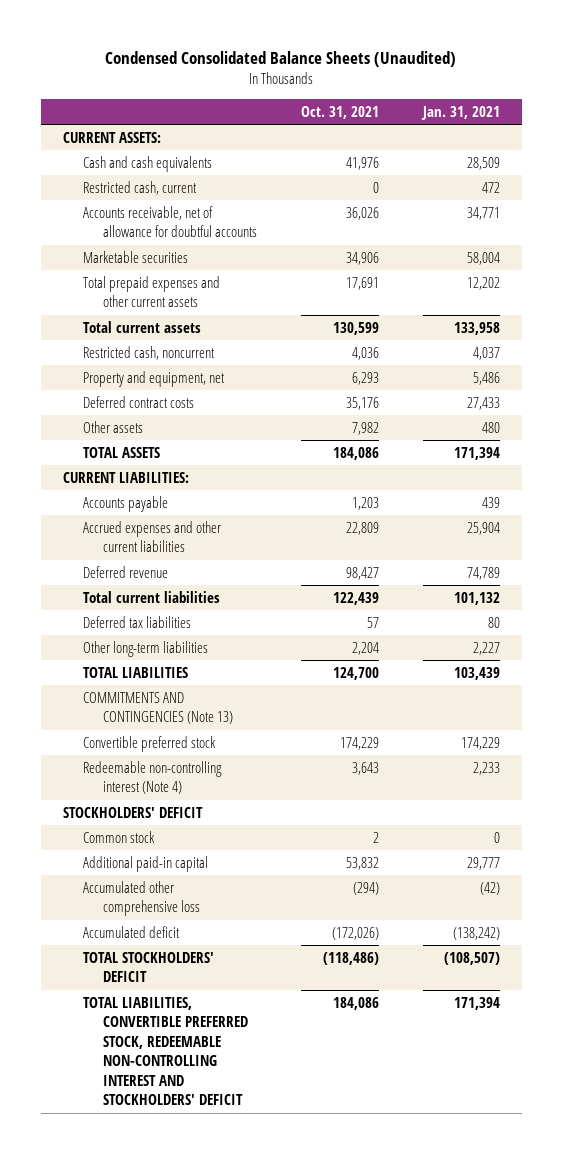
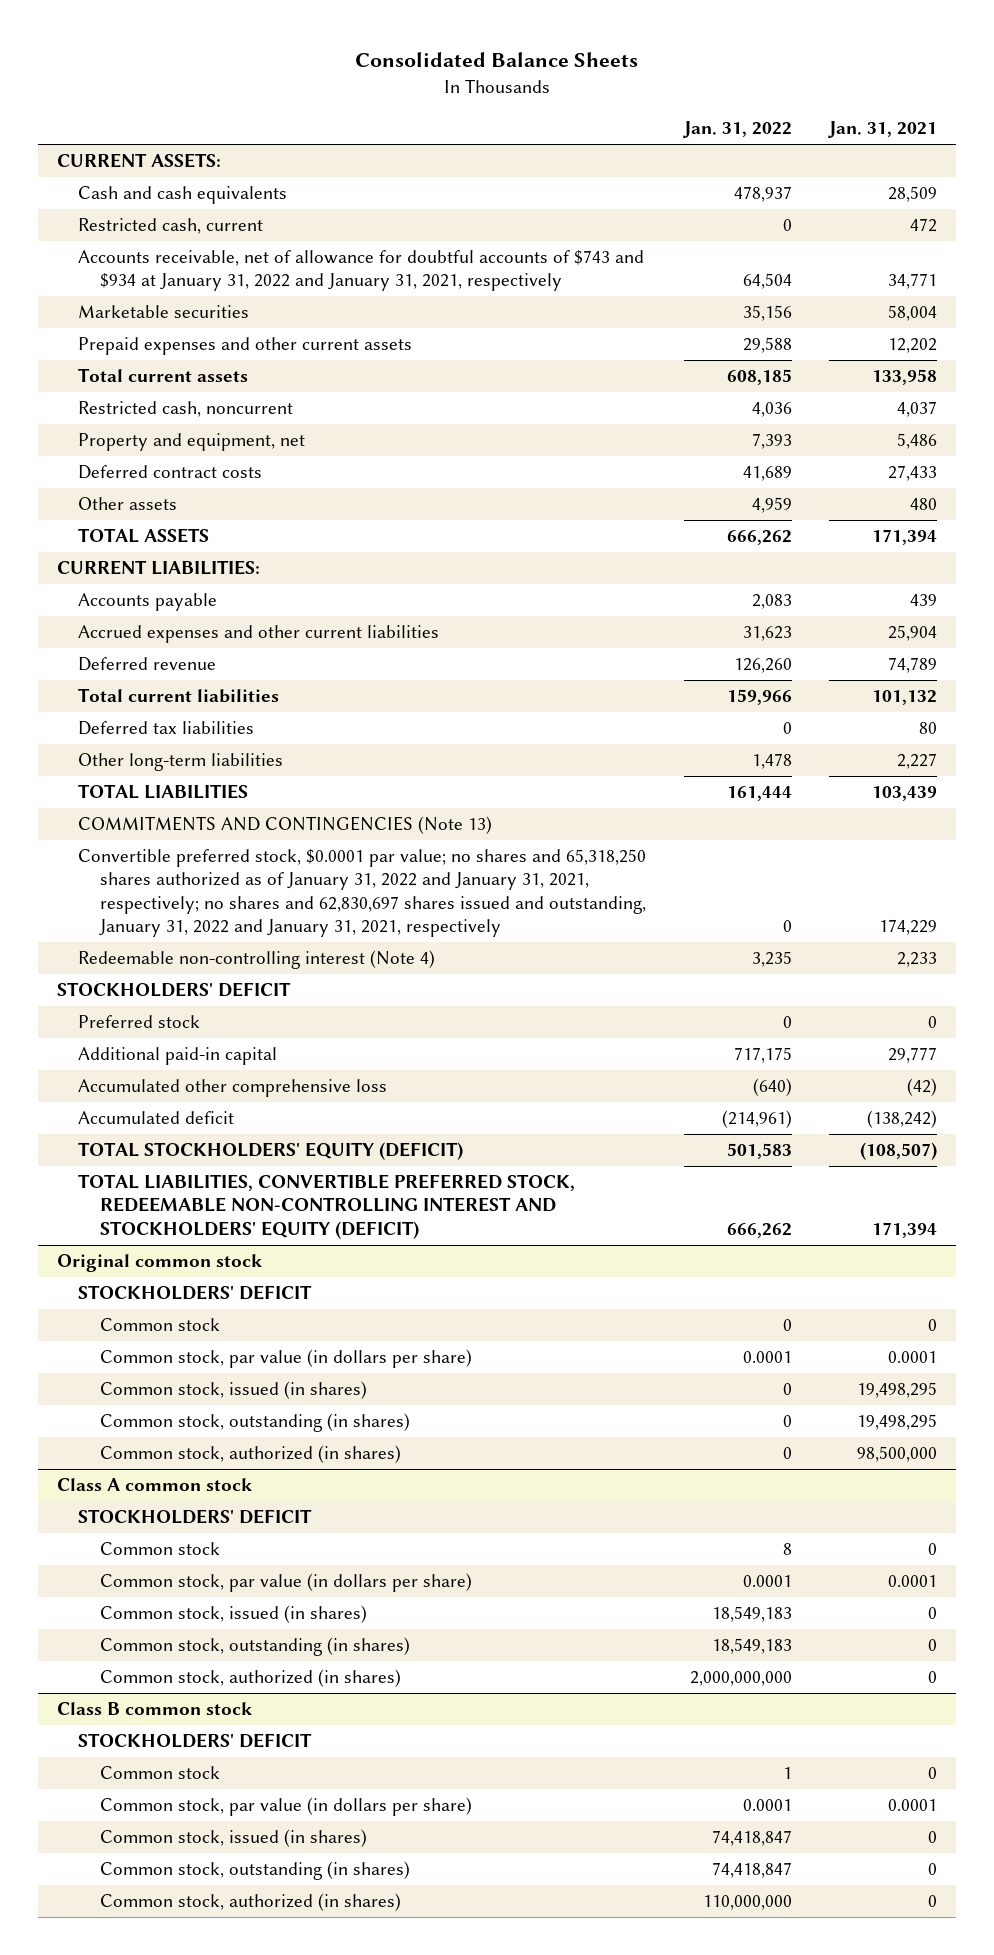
- Condensed Consolidated Balance Sheets (Unaudited)
+ Consolidated Balance Sheets
- | Oct. 31, 2021 | Jan. 31, 2021
+ | Jan. 31, 2022 | Jan. 31, 2021
- Accounts receivable, net of allowance for doubtful accounts | 36,026 | 34,771
+ Accounts receivable, net of allowance for doubtful accounts of $743 and $934 at January 31, 2022 and January 31, 2021, respectively | 64,504 | 34,771
- Total prepaid expenses and other current assets | 17,691 | 12,202
+ Prepaid expenses and other current assets | 29,588 | 12,202
- Convertible preferred stock | 174,229 | 174,229
+ Convertible preferred stock, $0.0001 par value; no shares and 65,318,250 shares authorized as of January 31, 2022 and January 31, 2021, respectively; no shares and 62,830,697 shares issued and outstanding, January 31, 2022 and January 31, 2021, respectively | 0 | 174,229
- Common stock | 2 | 0
+ Preferred stock | 0 | 0
- TOTAL STOCKHOLDERS' DEFICIT | (118,486) | (108,507)
- TOTAL LIABILITIES, CONVERTIBLE PREFERRED STOCK, REDEEMABLE NON-CONTROLLING INTEREST AND STOCKHOLDERS' DEFICIT | 184,086 | 171,394
+ TOTAL STOCKHOLDERS' EQUITY (DEFICIT) | 501,583 | (108,507)
+ TOTAL LIABILITIES, CONVERTIBLE PREFERRED STOCK, REDEEMABLE NON-CONTROLLING INTEREST AND STOCKHOLDERS' EQUITY (DEFICIT) | 666,262 | 171,394
+ Original common stock
+ STOCKHOLDERS' DEFICIT
+ Common stock | 0 | 0
+ Common stock, par value (in dollars per share) | 0.0001 | 0.0001
+ Common stock, issued (in shares) | 0 | 19,498,295
+ Common stock, outstanding (in shares) | 0 | 19,498,295
+ Common stock, authorized (in shares) | 0 | 98,500,000
+ Class A common stock
+ STOCKHOLDERS' DEFICIT
+ Common stock | 8 | 0
+ Common stock, par value (in dollars per share) | 0.0001 | 0.0001
+ Common stock, issued (in shares) | 18,549,183 | 0
+ Common stock, outstanding (in shares) | 18,549,183 | 0
+ Common stock, authorized (in shares) | 2,000,000,000 | 0
+ Class B common stock
+ STOCKHOLDERS' DEFICIT
+ Common stock | 1 | 0
+ Common stock, par value (in dollars per share) | 0.0001 | 0.0001
+ Common stock, issued (in shares) | 74,418,847 | 0
+ Common stock, outstanding (in shares) | 74,418,847 | 0
+ Common stock, authorized (in shares) | 110,000,000 | 0

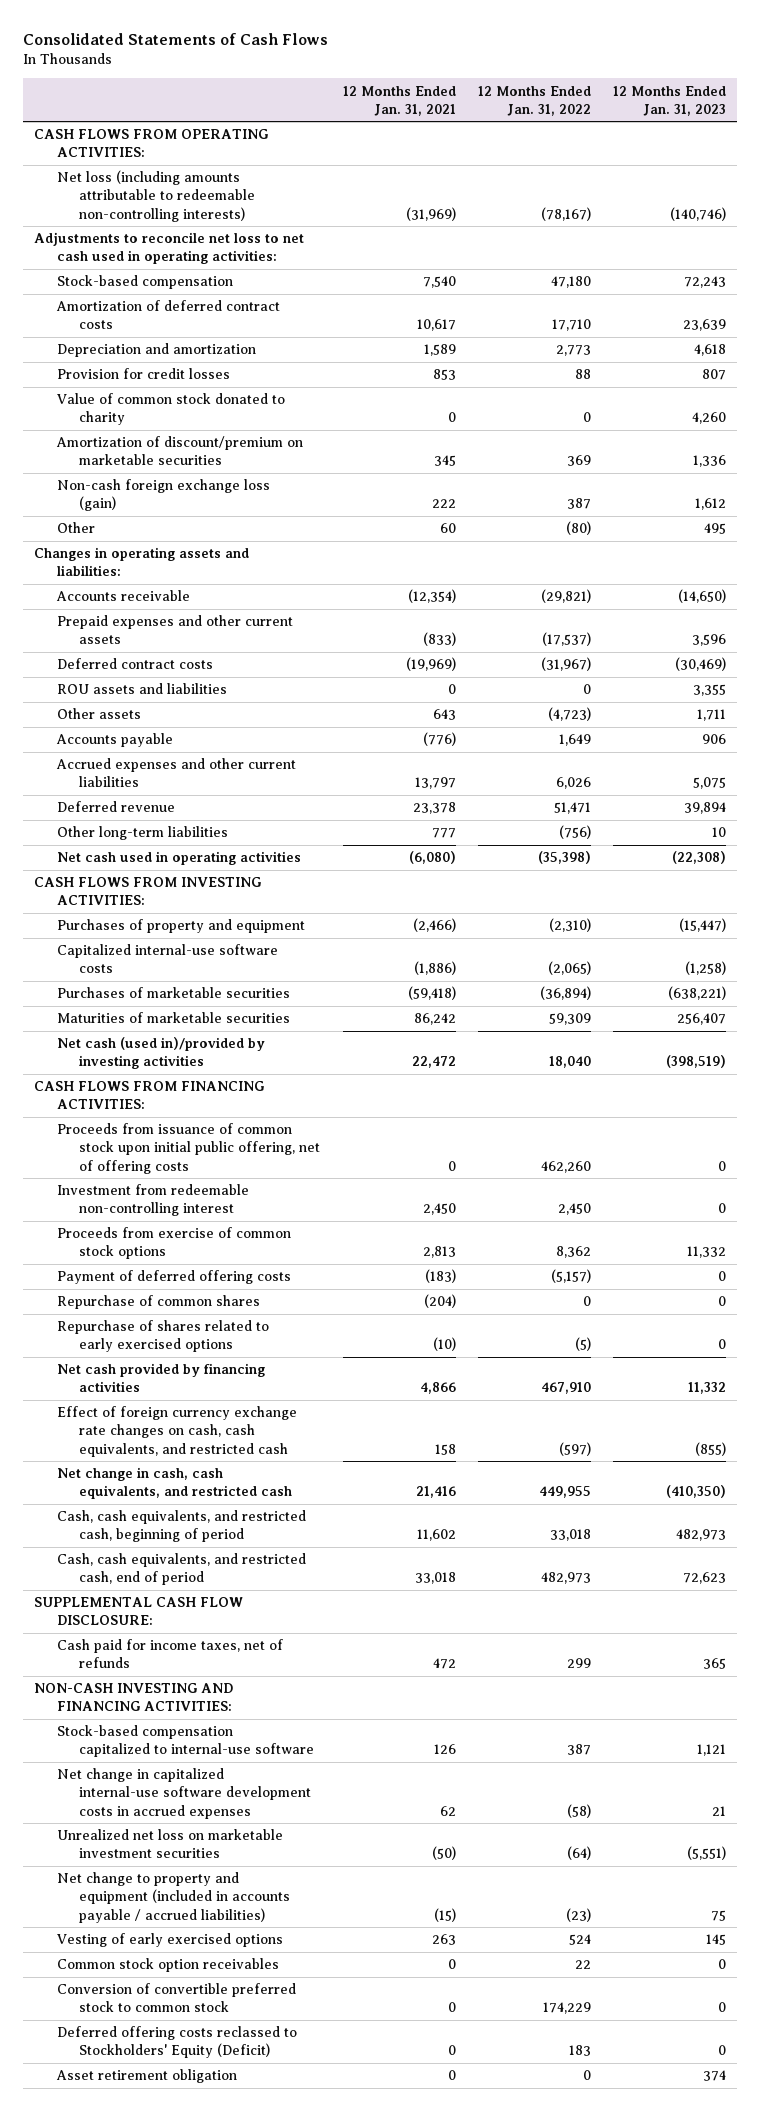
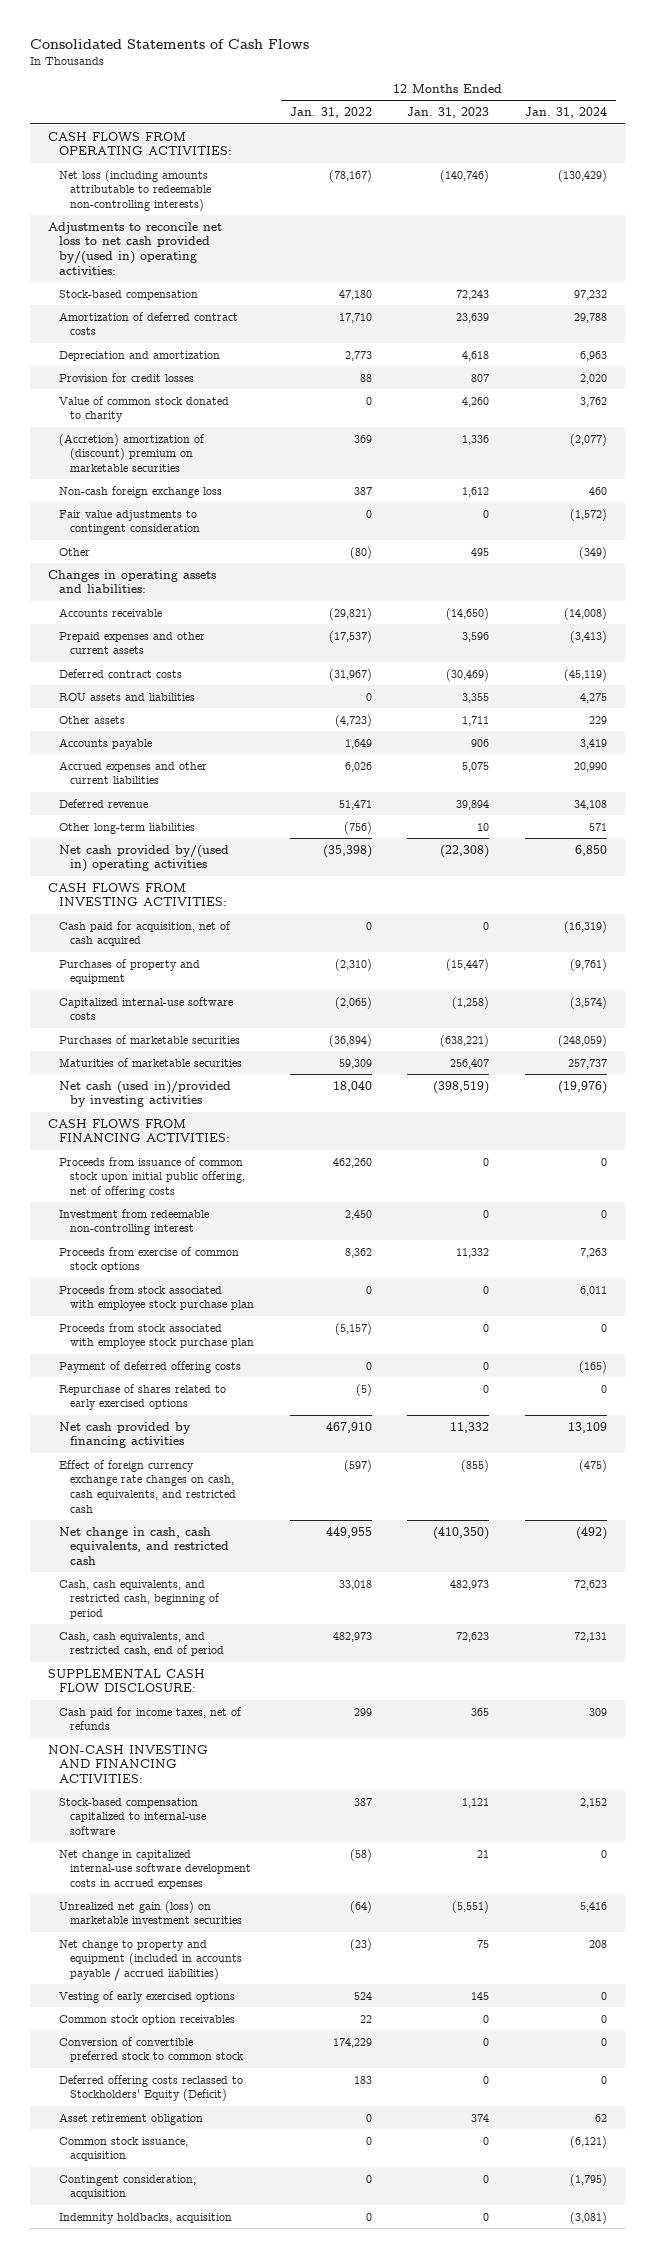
- | 12 Months Ended Jan. 31, 2021 | 12 Months Ended Jan. 31, 2022 | 12 Months Ended Jan. 31, 2023
+ | 12 Months Ended Jan. 31, 2022 | 12 Months Ended Jan. 31, 2023 | 12 Months Ended Jan. 31, 2024
- Adjustments to reconcile net loss to net cash used in operating activities:
+ Adjustments to reconcile net loss to net cash provided by/(used in) operating activities:
- Amortization of discount/premium on marketable securities | 345 | 369 | 1,336
- Non-cash foreign exchange loss (gain) | 222 | 387 | 1,612
+ (Accretion) amortization of (discount) premium on marketable securities | 369 | 1,336 | (2,077)
+ Non-cash foreign exchange loss | 387 | 1,612 | 460
+ Fair value adjustments to contingent consideration | 0 | 0 | (1,572)
- Net cash used in operating activities | (6,080) | (35,398) | (22,308)
+ Net cash provided by/(used in) operating activities | (35,398) | (22,308) | 6,850
+ Cash paid for acquisition, net of cash acquired | 0 | 0 | (16,319)
- Payment of deferred offering costs | (183) | (5,157) | 0
- Repurchase of common shares | (204) | 0 | 0
+ Proceeds from stock associated with employee stock purchase plan | 0 | 0 | 6,011
+ Proceeds from stock associated with employee stock purchase plan | (5,157) | 0 | 0
+ Payment of deferred offering costs | 0 | 0 | (165)
- Unrealized net loss on marketable investment securities | (50) | (64) | (5,551)
+ Unrealized net gain (loss) on marketable investment securities | (64) | (5,551) | 5,416
+ Common stock issuance, acquisition | 0 | 0 | (6,121)
+ Contingent consideration, acquisition | 0 | 0 | (1,795)
+ Indemnity holdbacks, acquisition | 0 | 0 | (3,081)

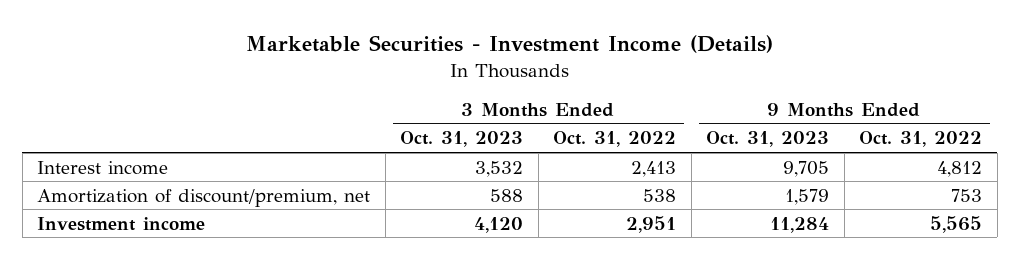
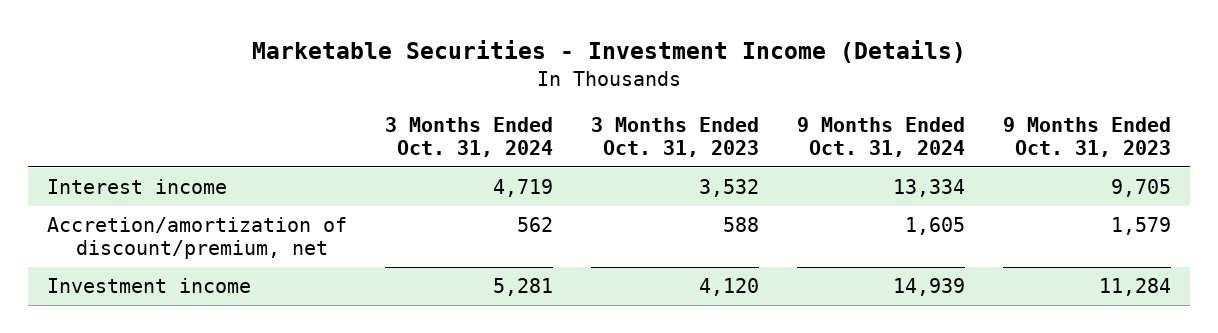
- | 3 Months Ended Oct. 31, 2023 | 3 Months Ended Oct. 31, 2022 | 9 Months Ended Oct. 31, 2023 | 9 Months Ended Oct. 31, 2022
+ | 3 Months Ended Oct. 31, 2024 | 3 Months Ended Oct. 31, 2023 | 9 Months Ended Oct. 31, 2024 | 9 Months Ended Oct. 31, 2023
- Amortization of discount/premium, net | 588 | 538 | 1,579 | 753
+ Accretion/amortization of discount/premium, net | 562 | 588 | 1,605 | 1,579

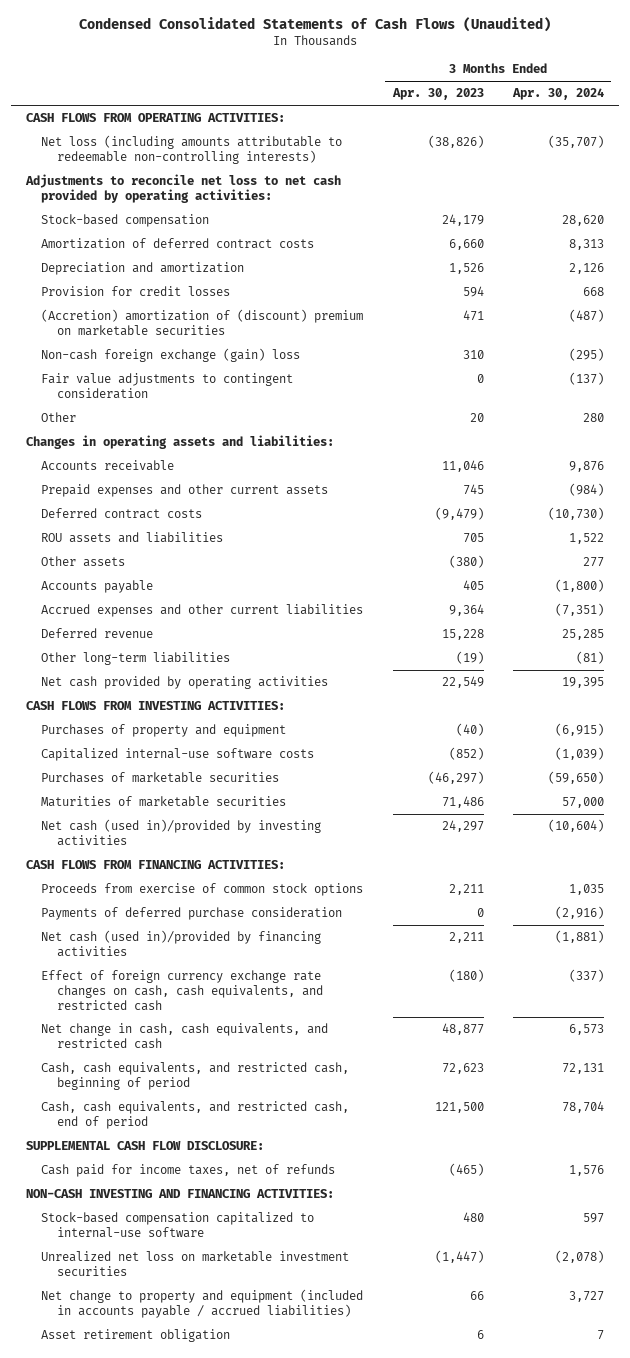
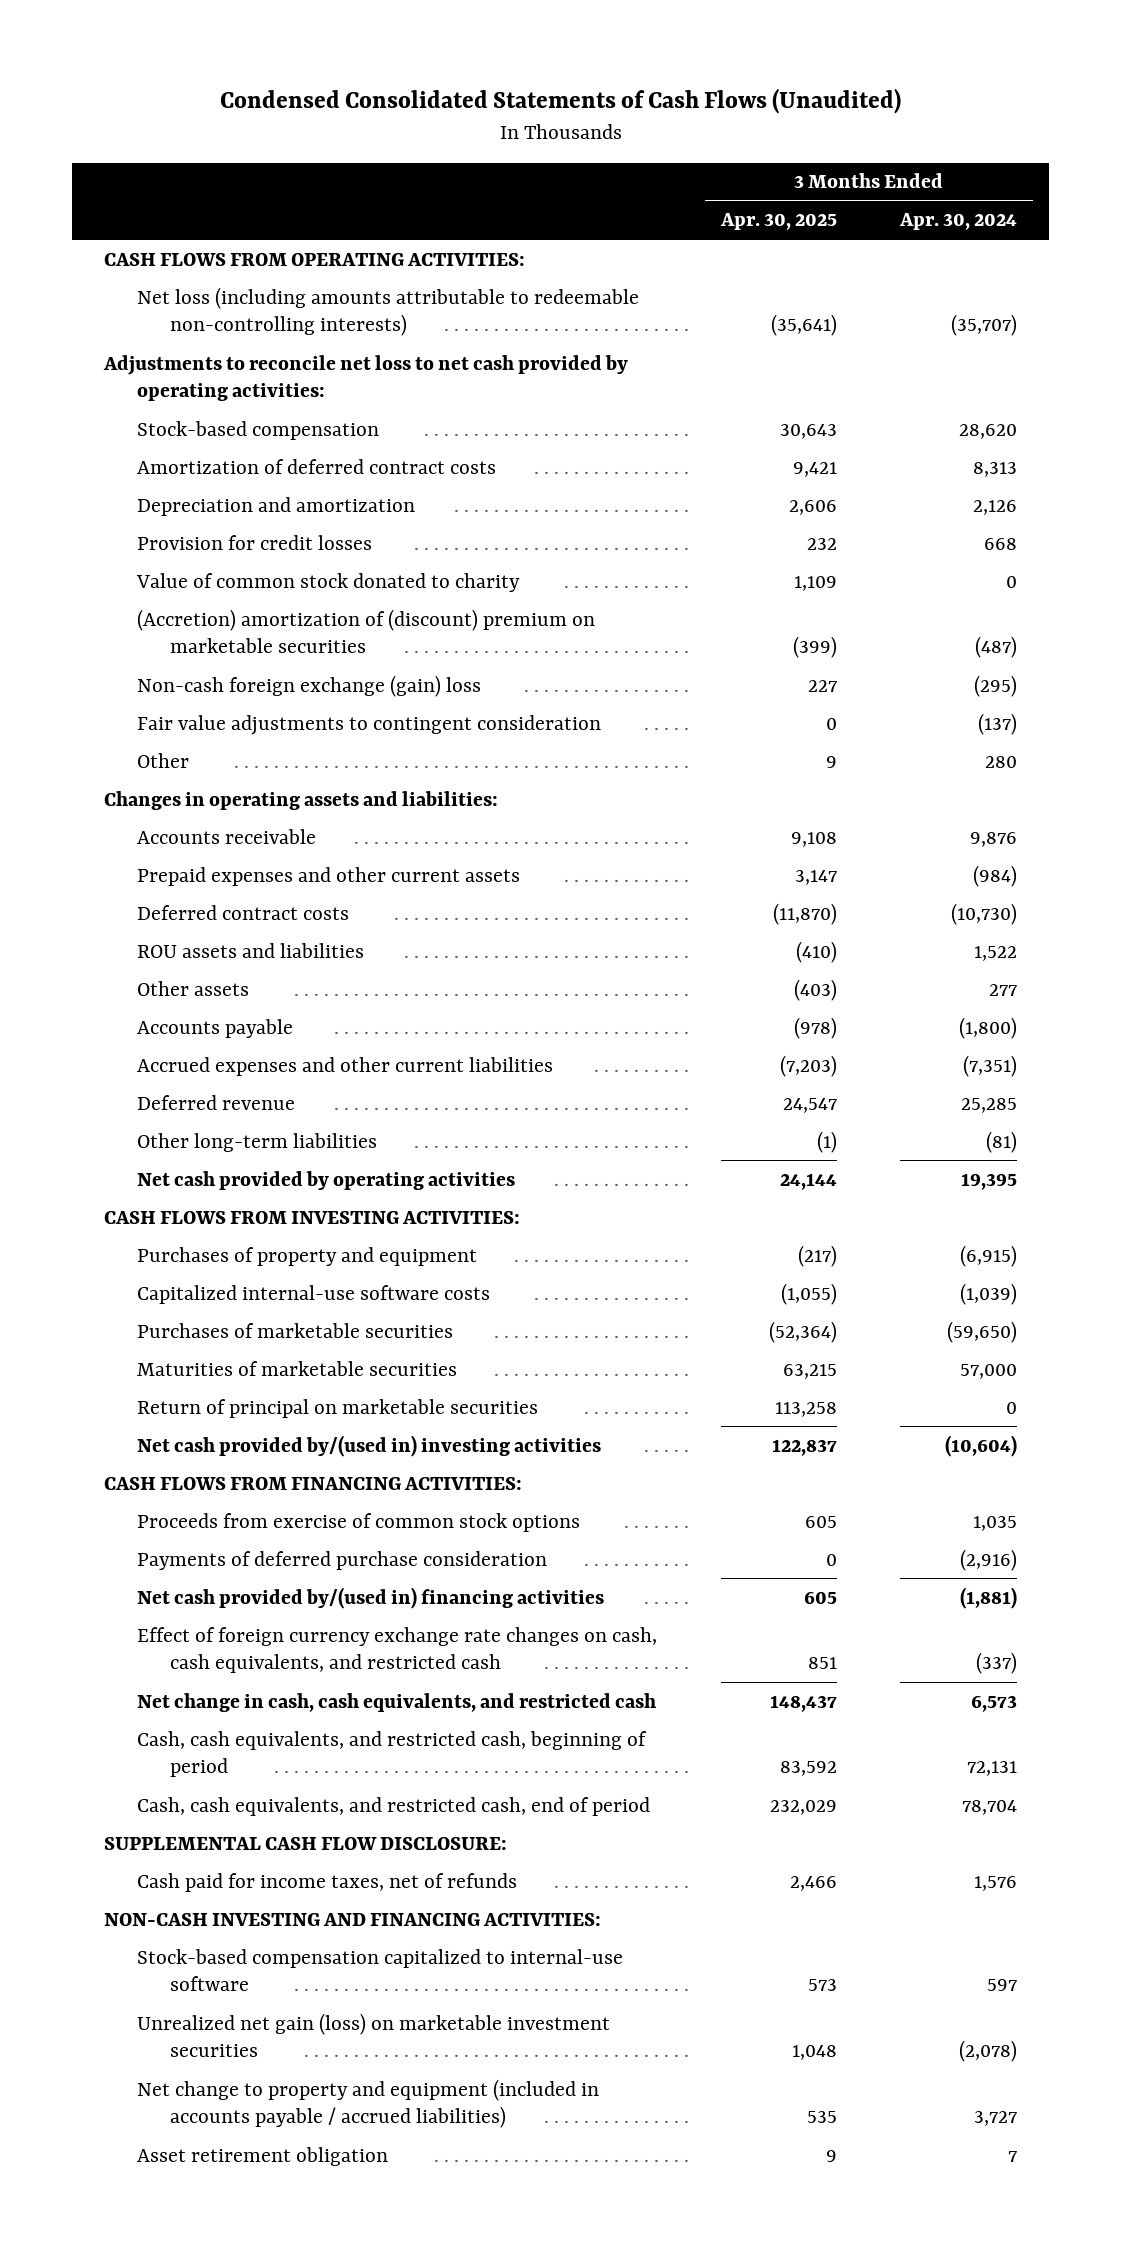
- | 3 Months Ended Apr. 30, 2023 | 3 Months Ended Apr. 30, 2024
+ | 3 Months Ended Apr. 30, 2025 | 3 Months Ended Apr. 30, 2024
+ Value of common stock donated to charity | 1,109 | 0
- Net cash (used in)/provided by investing activities | 24,297 | (10,604)
+ Return of principal on marketable securities | 113,258 | 0
+ Net cash provided by/(used in) investing activities | 122,837 | (10,604)
- Net cash (used in)/provided by financing activities | 2,211 | (1,881)
+ Net cash provided by/(used in) financing activities | 605 | (1,881)
- Unrealized net loss on marketable investment securities | (1,447) | (2,078)
+ Unrealized net gain (loss) on marketable investment securities | 1,048 | (2,078)

